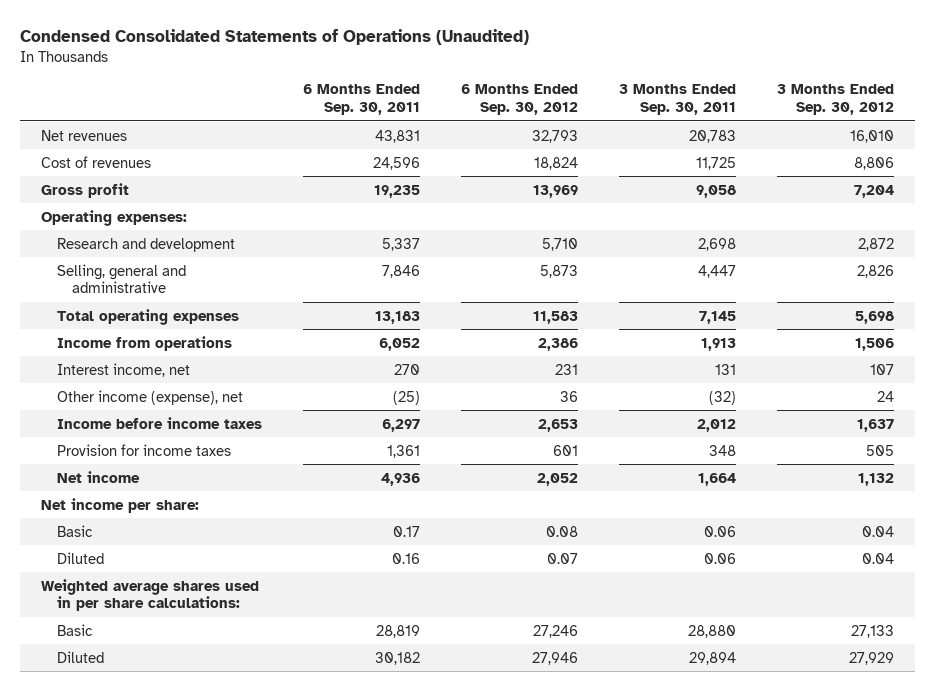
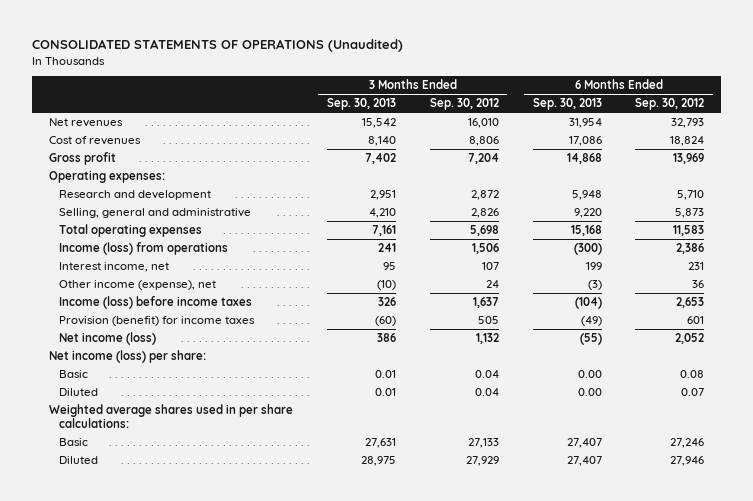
- Condensed Consolidated Statements of Operations (Unaudited)
+ CONSOLIDATED STATEMENTS OF OPERATIONS (Unaudited)
- | 6 Months Ended Sep. 30, 2011 | 6 Months Ended Sep. 30, 2012 | 3 Months Ended Sep. 30, 2011 | 3 Months Ended Sep. 30, 2012
+ | 3 Months Ended Sep. 30, 2013 | 3 Months Ended Sep. 30, 2012 | 6 Months Ended Sep. 30, 2013 | 6 Months Ended Sep. 30, 2012
- Income from operations | 6,052 | 2,386 | 1,913 | 1,506
+ Income (loss) from operations | 241 | 1,506 | (300) | 2,386
- Income before income taxes | 6,297 | 2,653 | 2,012 | 1,637
- Provision for income taxes | 1,361 | 601 | 348 | 505
- Net income | 4,936 | 2,052 | 1,664 | 1,132
- Net income per share:
+ Income (loss) before income taxes | 326 | 1,637 | (104) | 2,653
+ Provision (benefit) for income taxes | (60) | 505 | (49) | 601
+ Net income (loss) | 386 | 1,132 | (55) | 2,052
+ Net income (loss) per share:

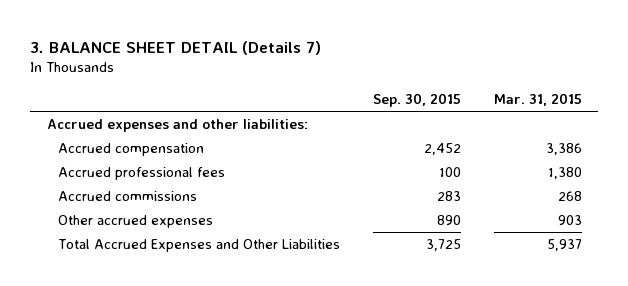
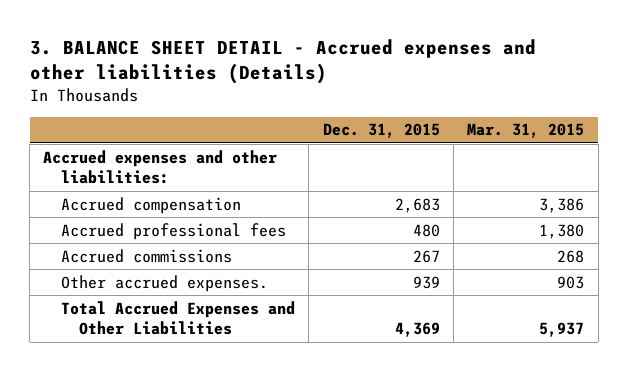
- 3. BALANCE SHEET DETAIL (Details 7)
+ 3. BALANCE SHEET DETAIL - Accrued expenses and other liabilities (Details)
- | Sep. 30, 2015 | Mar. 31, 2015
+ | Dec. 31, 2015 | Mar. 31, 2015
- Other accrued expenses | 890 | 903
+ Other accrued expenses. | 939 | 903

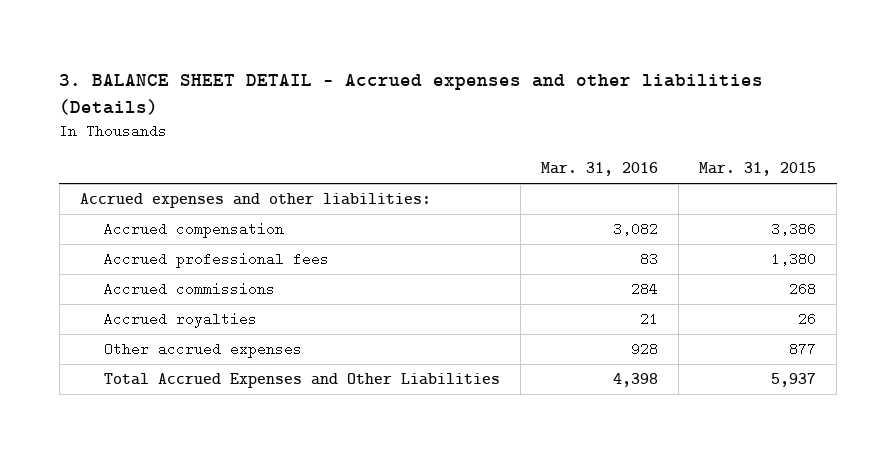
- | Dec. 31, 2015 | Mar. 31, 2015
+ | Mar. 31, 2016 | Mar. 31, 2015
- Other accrued expenses. | 939 | 903
+ Accrued royalties | 21 | 26
+ Other accrued expenses | 928 | 877

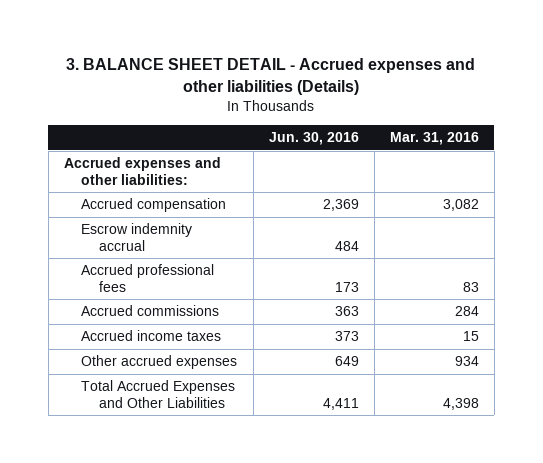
- | Mar. 31, 2016 | Mar. 31, 2015
+ | Jun. 30, 2016 | Mar. 31, 2016
+ Escrow indemnity accrual | 484 |
- Accrued royalties | 21 | 26
- Other accrued expenses | 928 | 877
+ Accrued income taxes | 373 | 15
+ Other accrued expenses | 649 | 934

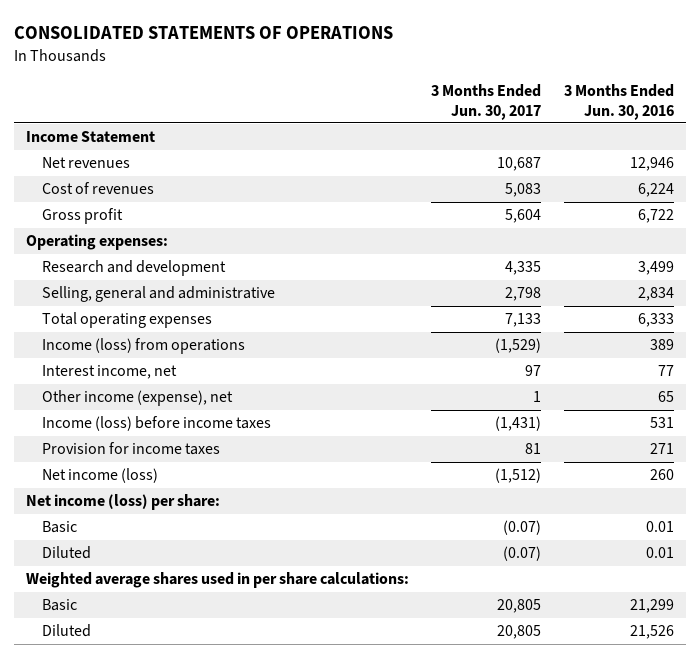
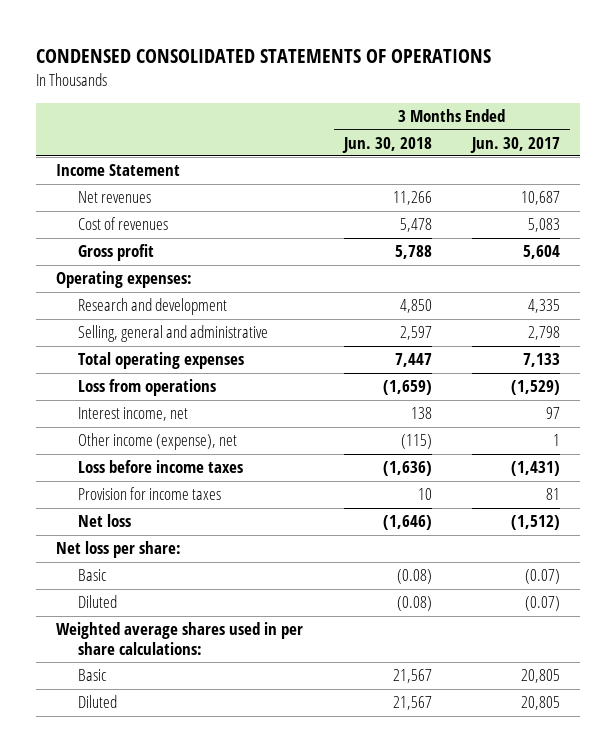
- CONSOLIDATED STATEMENTS OF OPERATIONS
+ CONDENSED CONSOLIDATED STATEMENTS OF OPERATIONS
- | 3 Months Ended Jun. 30, 2017 | 3 Months Ended Jun. 30, 2016
+ | 3 Months Ended Jun. 30, 2018 | 3 Months Ended Jun. 30, 2017
- Income (loss) from operations | (1,529) | 389
+ Loss from operations | (1,659) | (1,529)
- Income (loss) before income taxes | (1,431) | 531
+ Loss before income taxes | (1,636) | (1,431)
- Net income (loss) | (1,512) | 260
- Net income (loss) per share:
+ Net loss | (1,646) | (1,512)
+ Net loss per share:

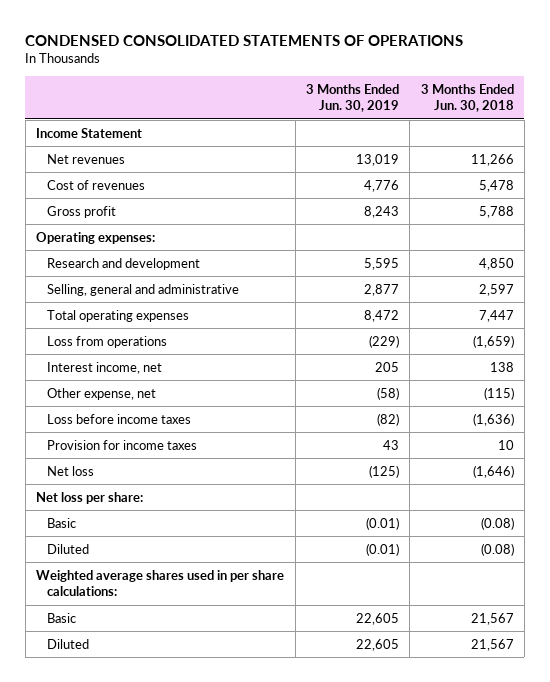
- | 3 Months Ended Jun. 30, 2018 | 3 Months Ended Jun. 30, 2017
+ | 3 Months Ended Jun. 30, 2019 | 3 Months Ended Jun. 30, 2018
- Other income (expense), net | (115) | 1
+ Other expense, net | (58) | (115)

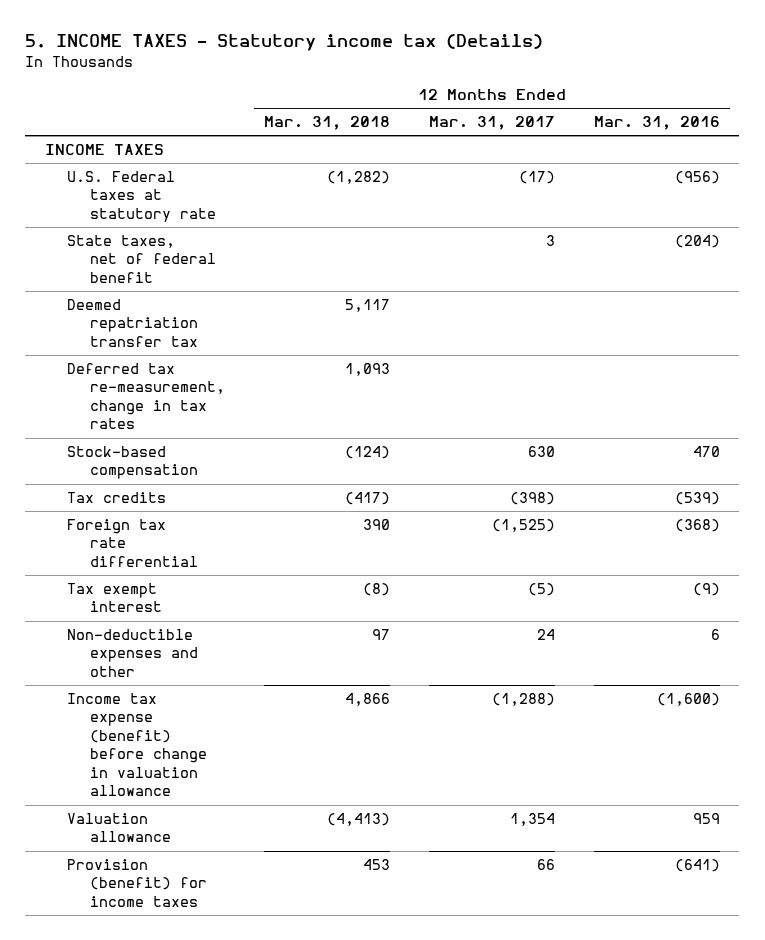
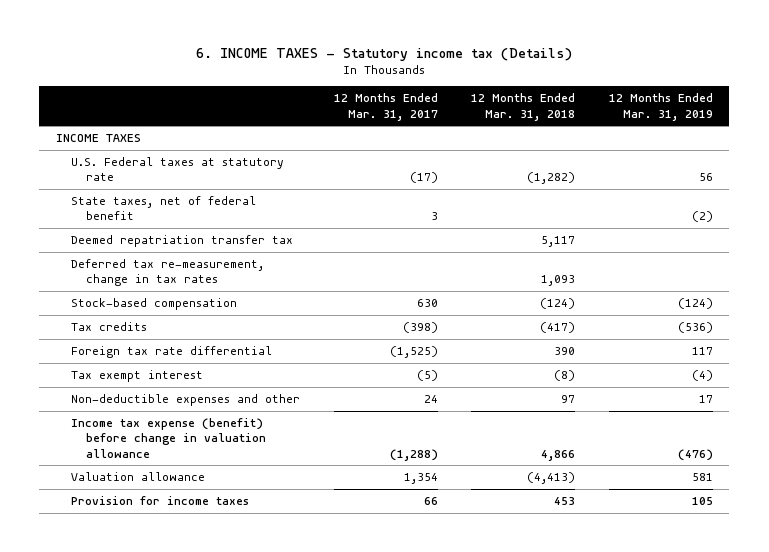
- 5. INCOME TAXES - Statutory income tax (Details)
+ 6. INCOME TAXES - Statutory income tax (Details)
- | 12 Months Ended Mar. 31, 2018 | 12 Months Ended Mar. 31, 2017 | 12 Months Ended Mar. 31, 2016
+ | 12 Months Ended Mar. 31, 2017 | 12 Months Ended Mar. 31, 2018 | 12 Months Ended Mar. 31, 2019
- Provision (benefit) for income taxes | 453 | 66 | (641)
+ Provision for income taxes | 66 | 453 | 105

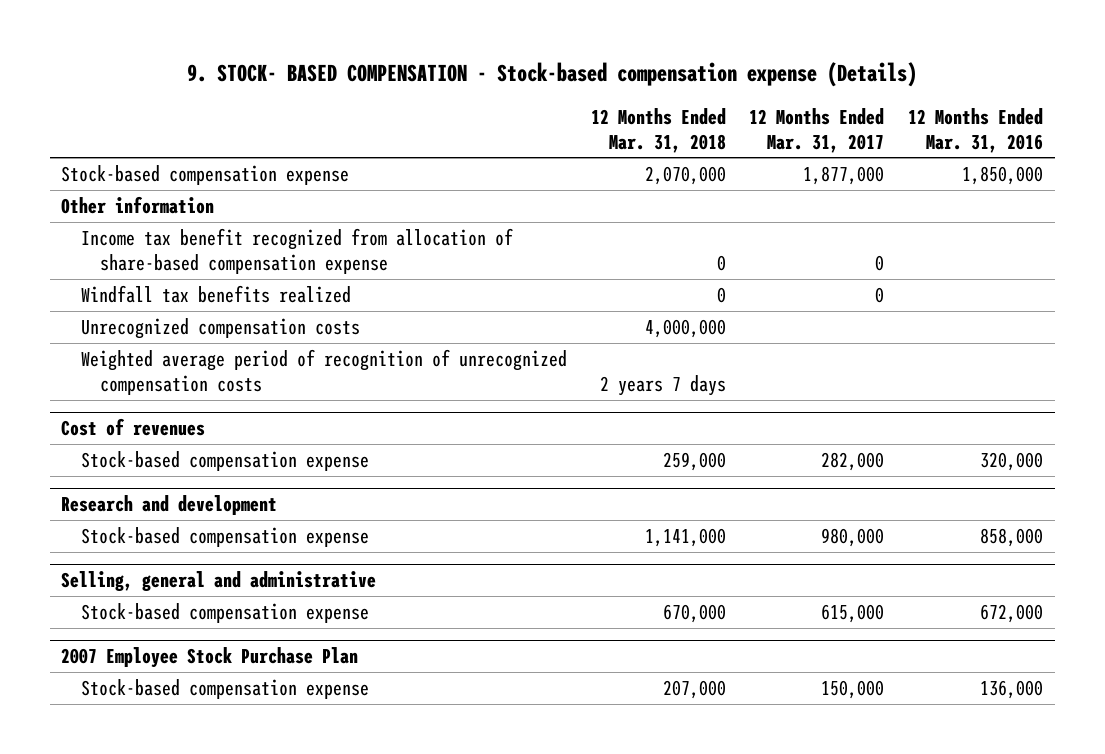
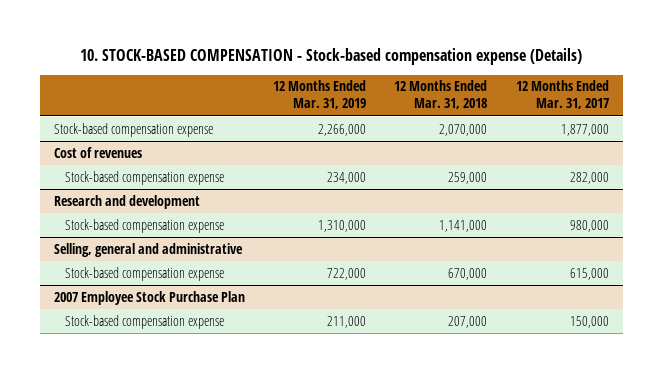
- 9. STOCK- BASED COMPENSATION - Stock-based compensation expense (Details)
+ 10. STOCK-BASED COMPENSATION - Stock-based compensation expense (Details)
- | 12 Months Ended Mar. 31, 2018 | 12 Months Ended Mar. 31, 2017 | 12 Months Ended Mar. 31, 2016
+ | 12 Months Ended Mar. 31, 2019 | 12 Months Ended Mar. 31, 2018 | 12 Months Ended Mar. 31, 2017
- Other information
- Income tax benefit recognized from allocation of share-based compensation expense | 0 | 0 |
- Windfall tax benefits realized | 0 | 0 |
- Unrecognized compensation costs | 4,000,000 | |
- Weighted average period of recognition of unrecognized compensation costs | 2 years 7 days | |

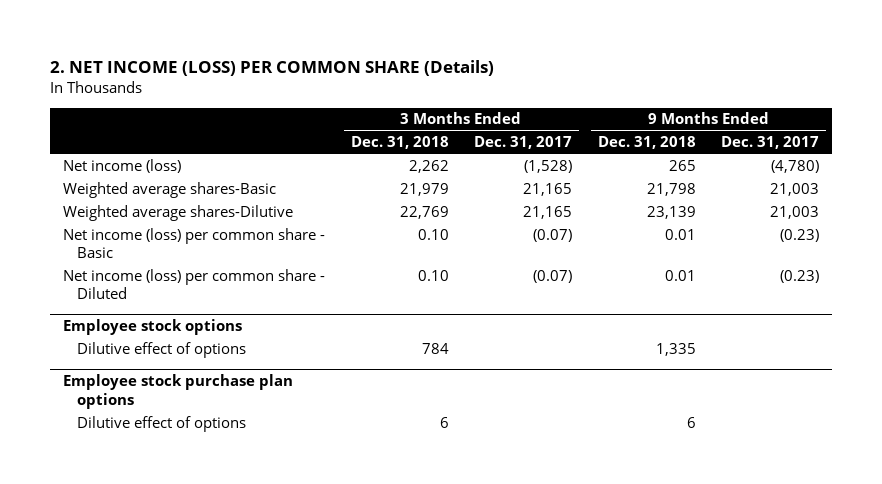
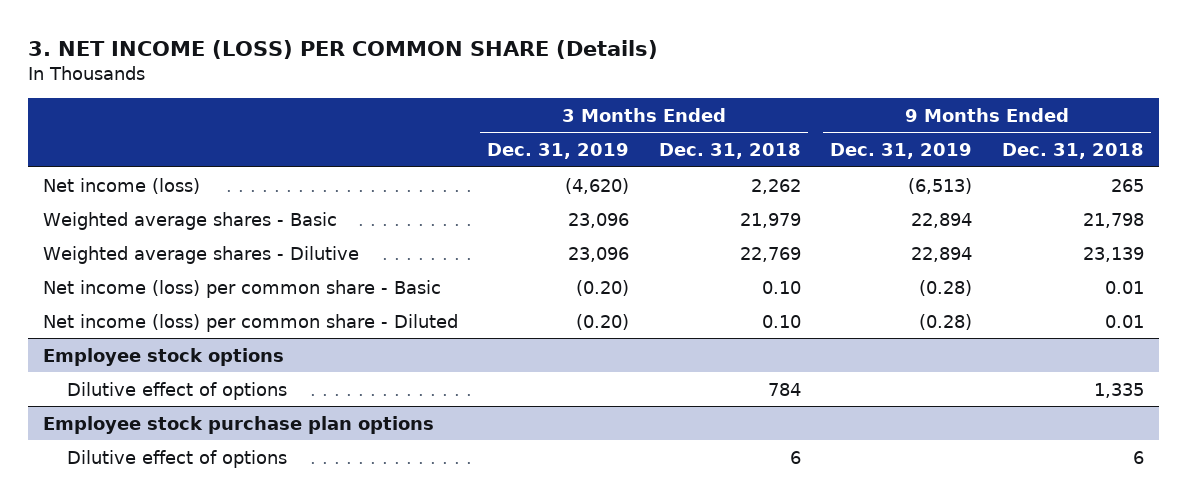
- 2. NET INCOME (LOSS) PER COMMON SHARE (Details)
+ 3. NET INCOME (LOSS) PER COMMON SHARE (Details)
- | 3 Months Ended Dec. 31, 2018 | 3 Months Ended Dec. 31, 2017 | 9 Months Ended Dec. 31, 2018 | 9 Months Ended Dec. 31, 2017
+ | 3 Months Ended Dec. 31, 2019 | 3 Months Ended Dec. 31, 2018 | 9 Months Ended Dec. 31, 2019 | 9 Months Ended Dec. 31, 2018
- Weighted average shares-Basic | 21,979 | 21,165 | 21,798 | 21,003
- Weighted average shares-Dilutive | 22,769 | 21,165 | 23,139 | 21,003
+ Weighted average shares - Basic | 23,096 | 21,979 | 22,894 | 21,798
+ Weighted average shares - Dilutive | 23,096 | 22,769 | 22,894 | 23,139

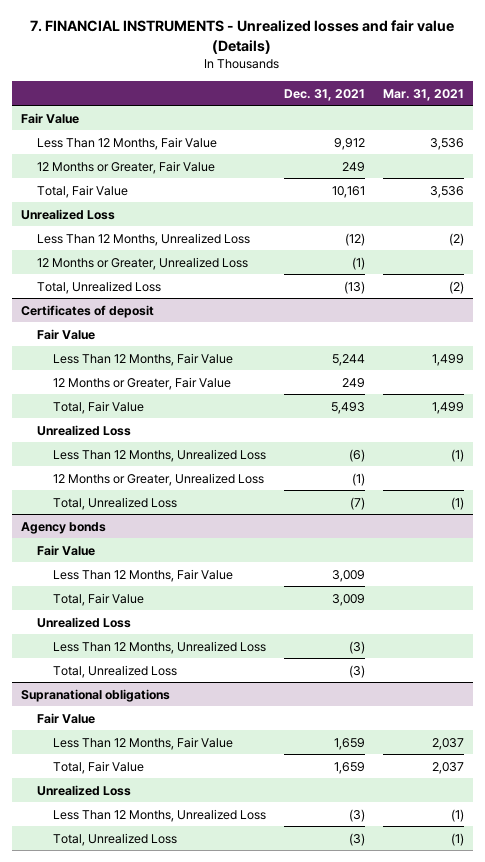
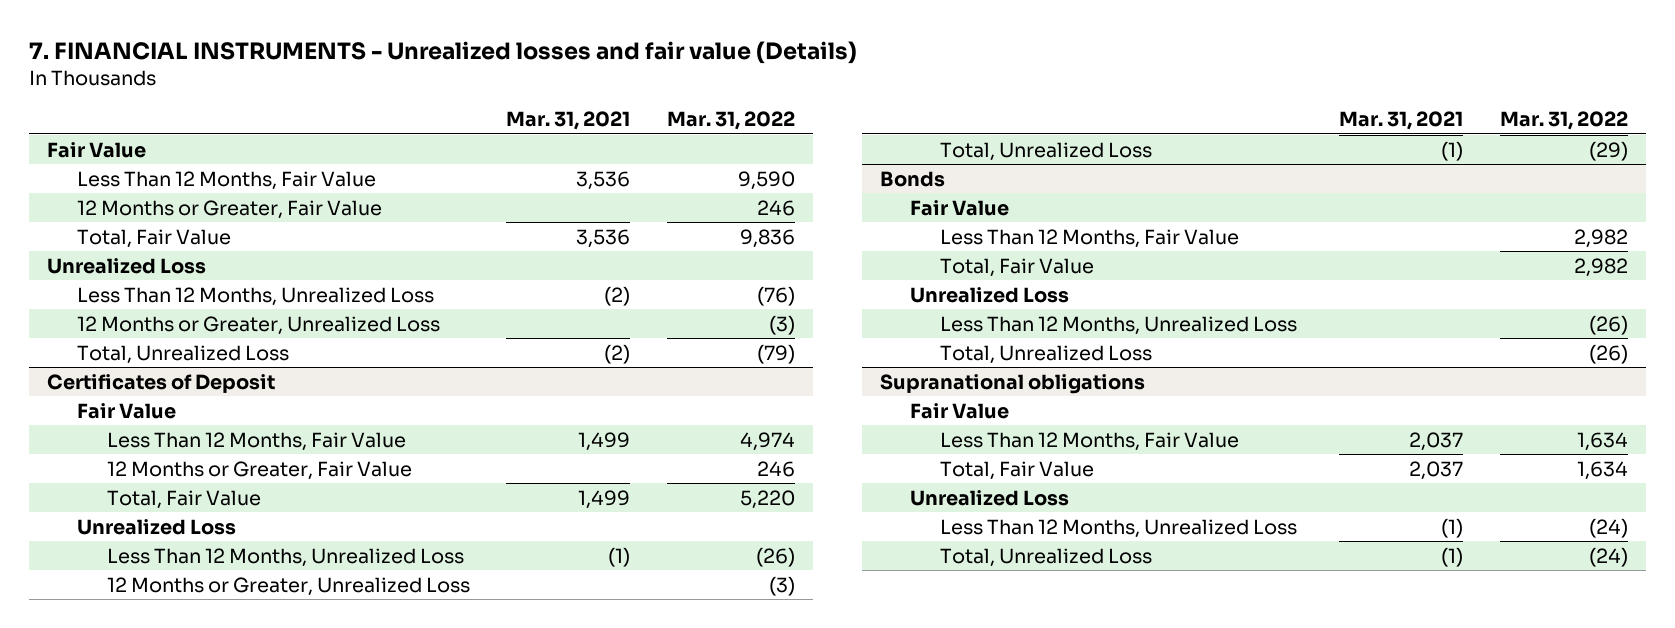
- | Dec. 31, 2021 | Mar. 31, 2021
+ | Mar. 31, 2021 | Mar. 31, 2022
- Certificates of deposit
+ Certificates of Deposit
- Agency bonds
+ Bonds

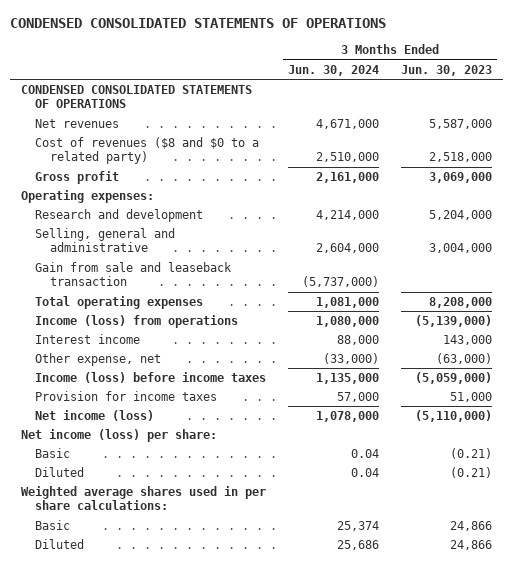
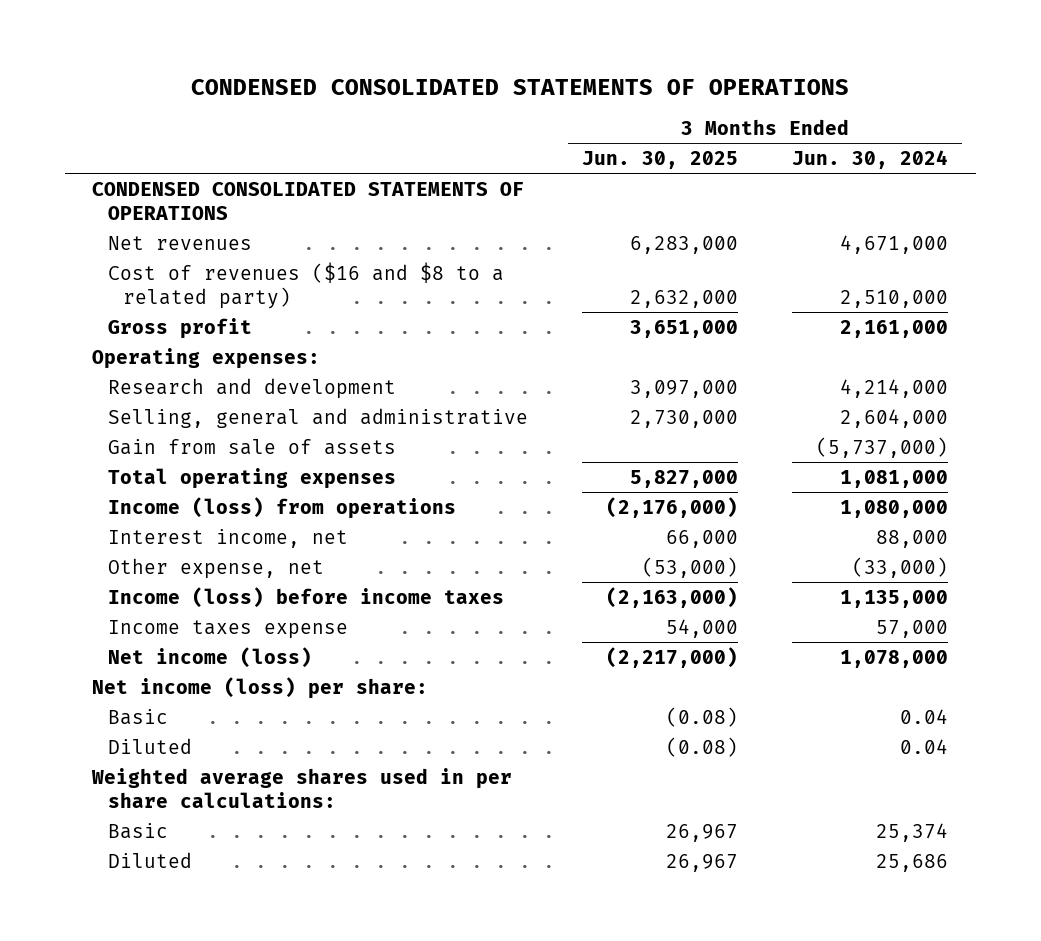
- | 3 Months Ended Jun. 30, 2024 | 3 Months Ended Jun. 30, 2023
+ | 3 Months Ended Jun. 30, 2025 | 3 Months Ended Jun. 30, 2024
- Cost of revenues ($8 and $0 to a related party) | 2,510,000 | 2,518,000
+ Cost of revenues ($16 and $8 to a related party) | 2,632,000 | 2,510,000
- Gain from sale and leaseback transaction | (5,737,000) |
+ Gain from sale of assets | | (5,737,000)
- Interest income | 88,000 | 143,000
+ Interest income, net | 66,000 | 88,000
- Provision for income taxes | 57,000 | 51,000
+ Income taxes expense | 54,000 | 57,000

